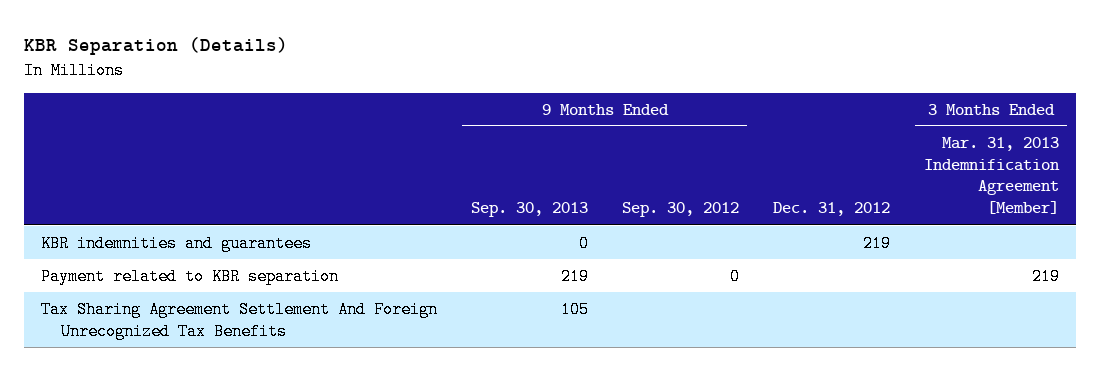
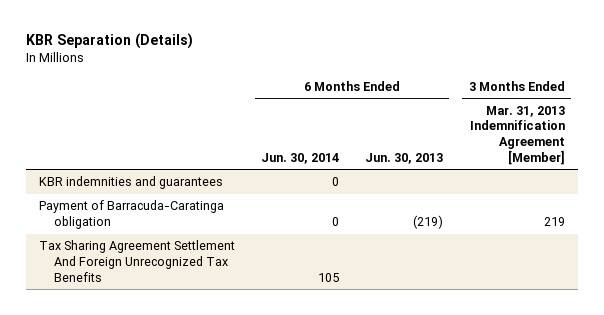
- | 9 Months Ended Sep. 30, 2013 | 9 Months Ended Sep. 30, 2012 | Dec. 31, 2012 | 3 Months Ended Mar. 31, 2013 Indemnification Agreement [Member]
+ | 6 Months Ended Jun. 30, 2014 | 6 Months Ended Jun. 30, 2013 | 3 Months Ended Mar. 31, 2013 Indemnification Agreement [Member]
- Payment related to KBR separation | 219 | 0 | | 219
+ Payment of Barracuda-Caratinga obligation | 0 | (219) | 219

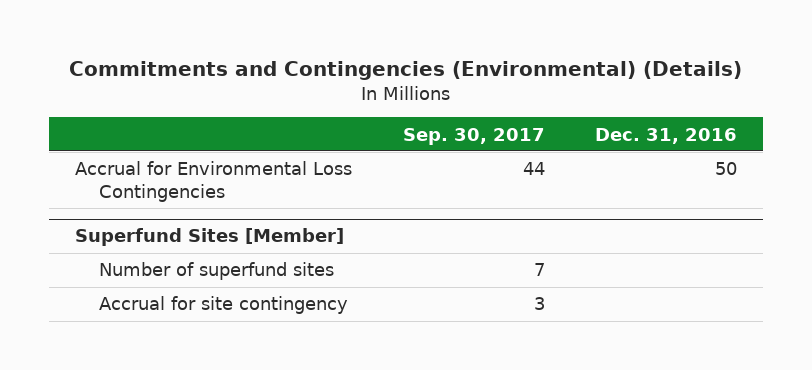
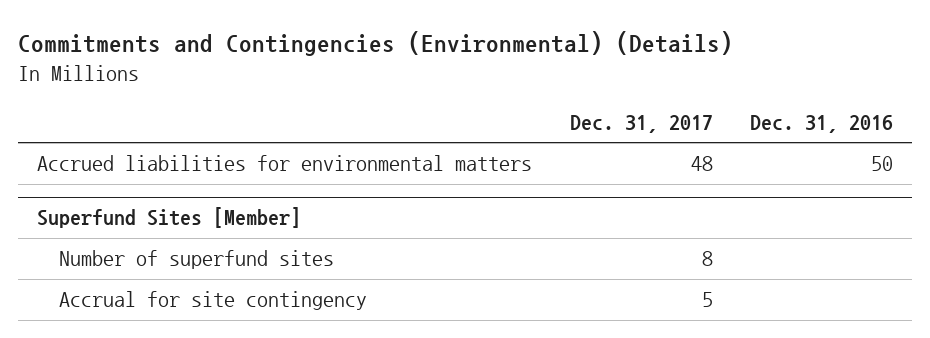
- | Sep. 30, 2017 | Dec. 31, 2016
+ | Dec. 31, 2017 | Dec. 31, 2016
- Accrual for Environmental Loss Contingencies | 44 | 50
+ Accrued liabilities for environmental matters | 48 | 50

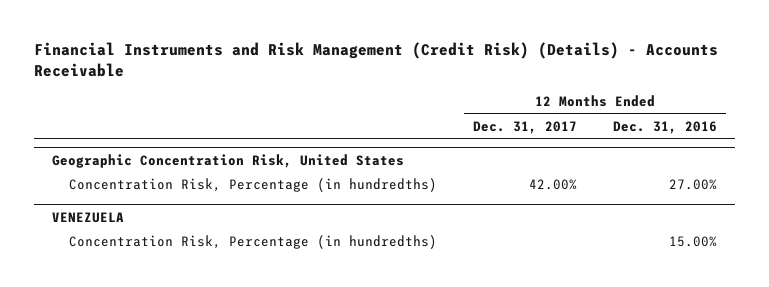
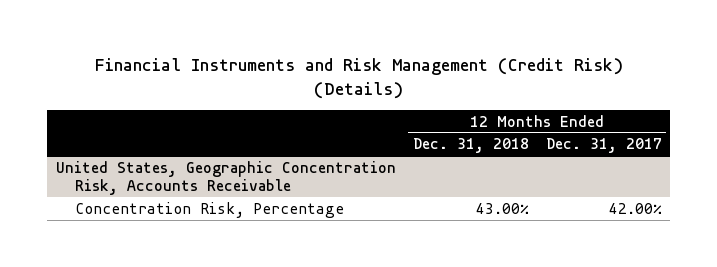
- Financial Instruments and Risk Management (Credit Risk) (Details) - Accounts Receivable
+ Financial Instruments and Risk Management (Credit Risk) (Details)
- | 12 Months Ended Dec. 31, 2017 | 12 Months Ended Dec. 31, 2016
+ | 12 Months Ended Dec. 31, 2018 | 12 Months Ended Dec. 31, 2017
- Geographic Concentration Risk, United States
- Concentration Risk, Percentage (in hundredths) | 42.00% | 27.00%
- VENEZUELA
- Concentration Risk, Percentage (in hundredths) | | 15.00%
+ United States, Geographic Concentration Risk, Accounts Receivable
+ Concentration Risk, Percentage | 43.00% | 42.00%

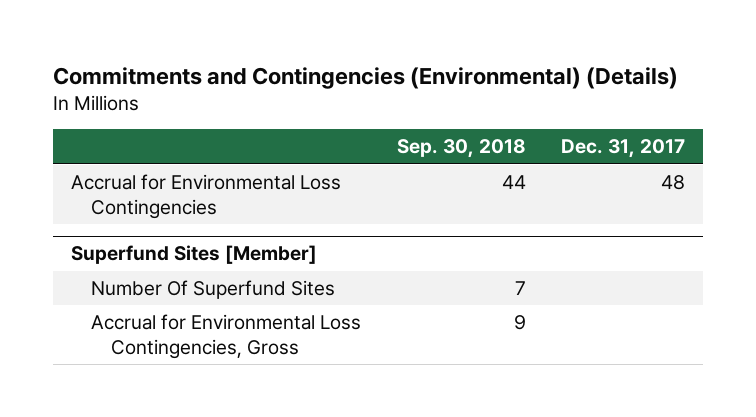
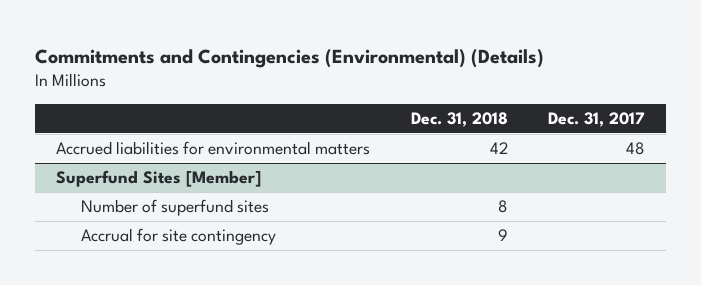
- | Sep. 30, 2018 | Dec. 31, 2017
+ | Dec. 31, 2018 | Dec. 31, 2017
- Accrual for Environmental Loss Contingencies | 44 | 48
+ Accrued liabilities for environmental matters | 42 | 48
@ Superfund Sites [Member]
- Number Of Superfund Sites | 7 |
- Accrual for Environmental Loss Contingencies, Gross | 9 |
+ Number of superfund sites | 8 |
+ Accrual for site contingency | 9 |

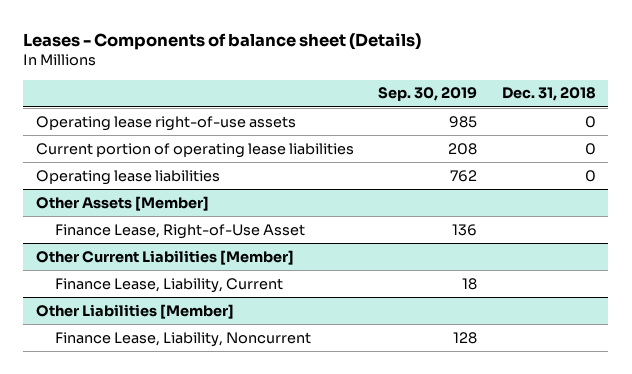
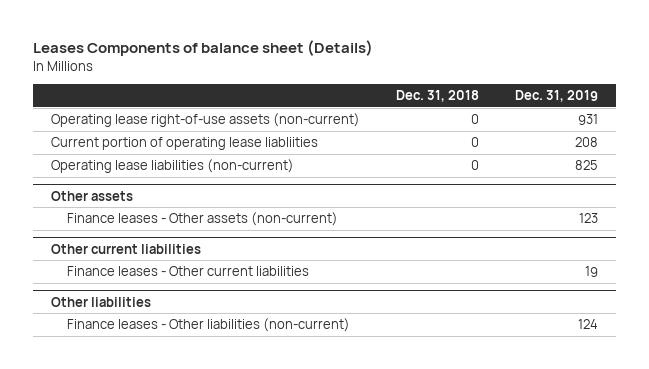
- Leases - Components of balance sheet (Details)
+ Leases Components of balance sheet (Details)
- | Sep. 30, 2019 | Dec. 31, 2018
+ | Dec. 31, 2018 | Dec. 31, 2019
- Operating lease right-of-use assets | 985 | 0
- Current portion of operating lease liabilities | 208 | 0
- Operating lease liabilities | 762 | 0
- Other Assets [Member]
- Finance Lease, Right-of-Use Asset | 136 |
- Other Current Liabilities [Member]
- Finance Lease, Liability, Current | 18 |
- Other Liabilities [Member]
- Finance Lease, Liability, Noncurrent | 128 |
+ Operating lease right-of-use assets (non-current) | 0 | 931
+ Current portion of operating lease liabliities | 0 | 208
+ Operating lease liabilities (non-current) | 0 | 825
+ Other assets
+ Finance leases - Other assets (non-current) | | 123
+ Other current liabilities
+ Finance leases - Other current liabilities | | 19
+ Other liabilities
+ Finance leases - Other liabilities (non-current) | | 124

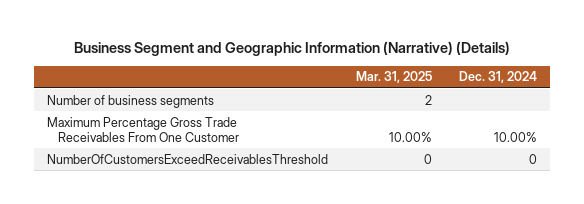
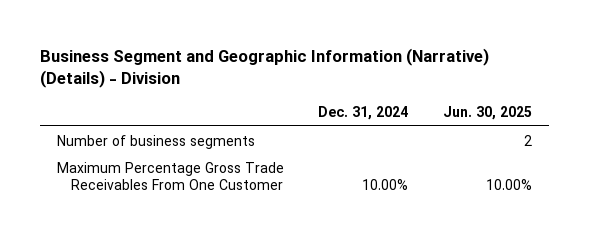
- Business Segment and Geographic Information (Narrative) (Details)
+ Business Segment and Geographic Information (Narrative) (Details) - Division
- | Mar. 31, 2025 | Dec. 31, 2024
+ | Dec. 31, 2024 | Jun. 30, 2025
- NumberOfCustomersExceedReceivablesThreshold | 0 | 0

